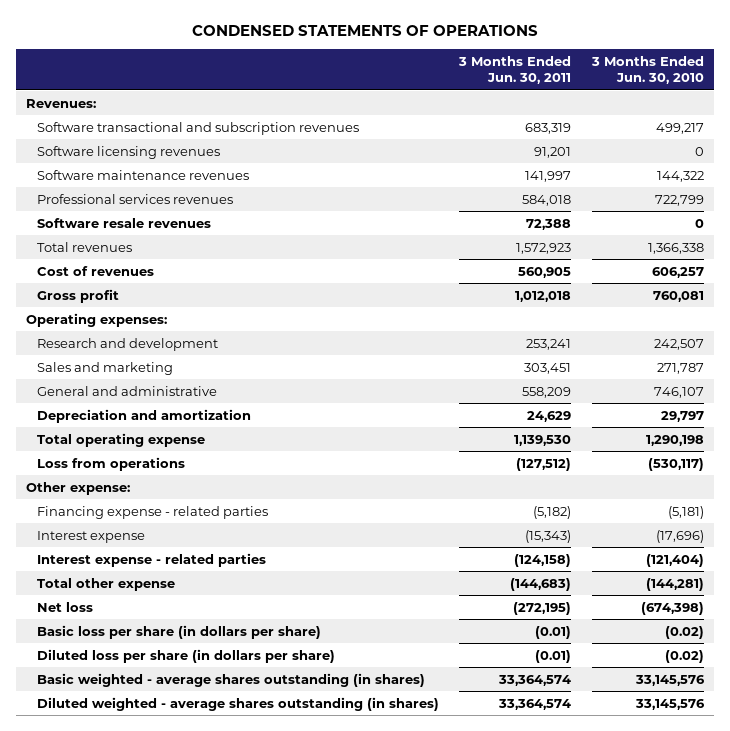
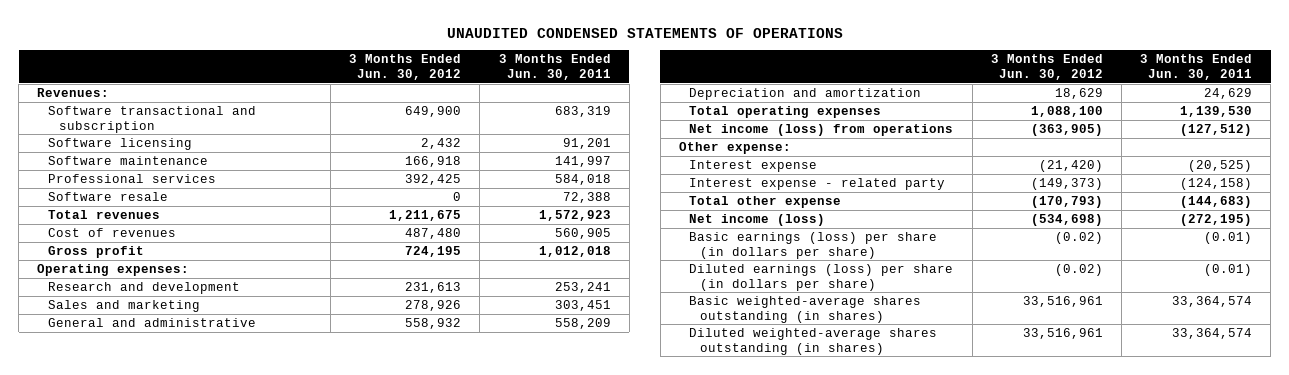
- CONDENSED STATEMENTS OF OPERATIONS
+ UNAUDITED CONDENSED STATEMENTS OF OPERATIONS
- | 3 Months Ended Jun. 30, 2011 | 3 Months Ended Jun. 30, 2010
+ | 3 Months Ended Jun. 30, 2012 | 3 Months Ended Jun. 30, 2011
- Software transactional and subscription revenues | 683,319 | 499,217
- Software licensing revenues | 91,201 | 0
- Software maintenance revenues | 141,997 | 144,322
- Professional services revenues | 584,018 | 722,799
- Software resale revenues | 72,388 | 0
+ Software transactional and subscription | 649,900 | 683,319
+ Software licensing | 2,432 | 91,201
+ Software maintenance | 166,918 | 141,997
+ Professional services | 392,425 | 584,018
+ Software resale | 0 | 72,388
- Total operating expense | 1,139,530 | 1,290,198
- Loss from operations | (127,512) | (530,117)
+ Total operating expenses | 1,088,100 | 1,139,530
+ Net income (loss) from operations | (363,905) | (127,512)
- Financing expense - related parties | (5,182) | (5,181)
- Interest expense | (15,343) | (17,696)
- Interest expense - related parties | (124,158) | (121,404)
+ Interest expense | (21,420) | (20,525)
+ Interest expense - related party | (149,373) | (124,158)
- Net loss | (272,195) | (674,398)
- Basic loss per share (in dollars per share) | (0.01) | (0.02)
- Diluted loss per share (in dollars per share) | (0.01) | (0.02)
- Basic weighted - average shares outstanding (in shares) | 33,364,574 | 33,145,576
- Diluted weighted - average shares outstanding (in shares) | 33,364,574 | 33,145,576
+ Net income (loss) | (534,698) | (272,195)
+ Basic earnings (loss) per share (in dollars per share) | (0.02) | (0.01)
+ Diluted earnings (loss) per share (in dollars per share) | (0.02) | (0.01)
+ Basic weighted-average shares outstanding (in shares) | 33,516,961 | 33,364,574
+ Diluted weighted-average shares outstanding (in shares) | 33,516,961 | 33,364,574

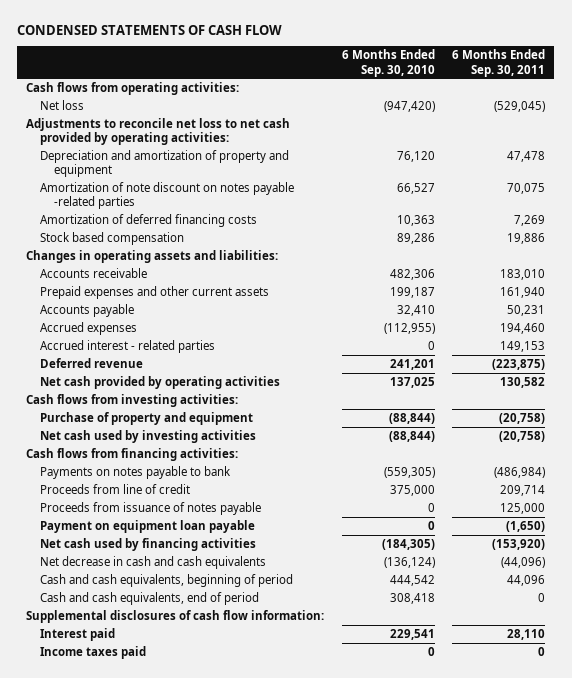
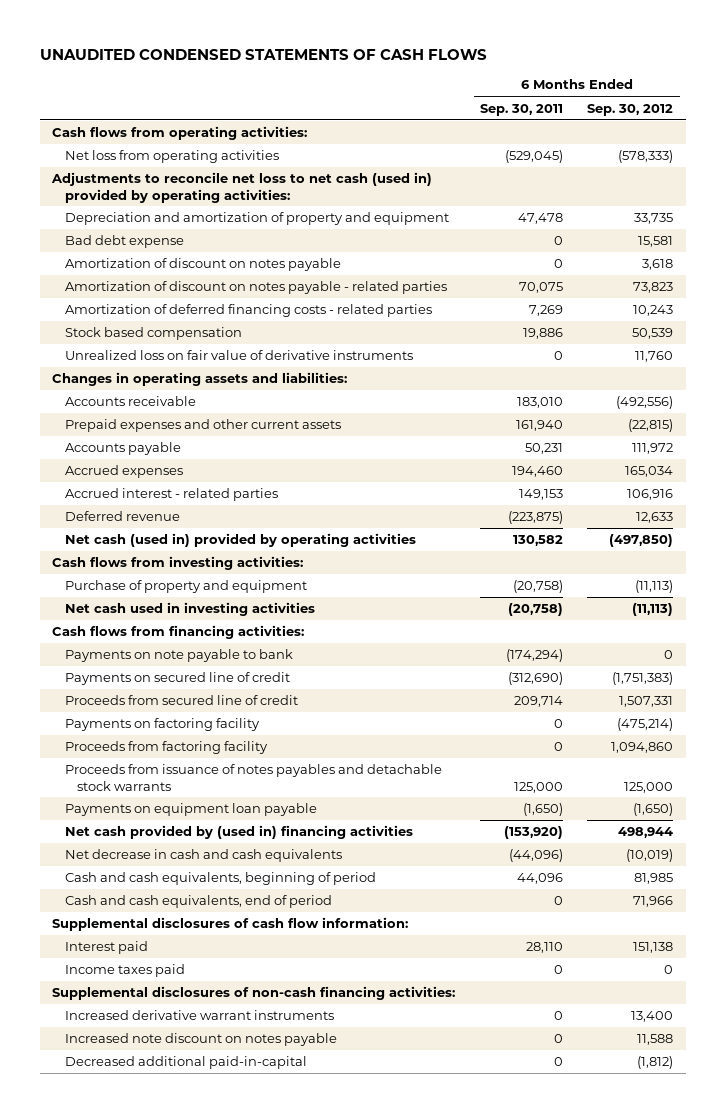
- CONDENSED STATEMENTS OF CASH FLOW
+ UNAUDITED CONDENSED STATEMENTS OF CASH FLOWS
- | 6 Months Ended Sep. 30, 2010 | 6 Months Ended Sep. 30, 2011
+ | 6 Months Ended Sep. 30, 2011 | 6 Months Ended Sep. 30, 2012
- Net loss | (947,420) | (529,045)
- Adjustments to reconcile net loss to net cash provided by operating activities:
+ Net loss from operating activities | (529,045) | (578,333)
+ Adjustments to reconcile net loss to net cash (used in) provided by operating activities:
- Amortization of note discount on notes payable -related parties | 66,527 | 70,075
- Amortization of deferred financing costs | 10,363 | 7,269
+ Bad debt expense | 0 | 15,581
+ Amortization of discount on notes payable | 0 | 3,618
+ Amortization of discount on notes payable - related parties | 70,075 | 73,823
+ Amortization of deferred financing costs - related parties | 7,269 | 10,243
+ Unrealized loss on fair value of derivative instruments | 0 | 11,760
- Net cash provided by operating activities | 137,025 | 130,582
+ Net cash (used in) provided by operating activities | 130,582 | (497,850)
- Net cash used by investing activities | (88,844) | (20,758)
+ Net cash used in investing activities | (20,758) | (11,113)
- Payments on notes payable to bank | (559,305) | (486,984)
- Proceeds from line of credit | 375,000 | 209,714
- Proceeds from issuance of notes payable | 0 | 125,000
- Payment on equipment loan payable | 0 | (1,650)
- Net cash used by financing activities | (184,305) | (153,920)
+ Payments on note payable to bank | (174,294) | 0
+ Payments on secured line of credit | (312,690) | (1,751,383)
+ Proceeds from secured line of credit | 209,714 | 1,507,331
+ Payments on factoring facility | 0 | (475,214)
+ Proceeds from factoring facility | 0 | 1,094,860
+ Proceeds from issuance of notes payables and detachable stock warrants | 125,000 | 125,000
+ Payments on equipment loan payable | (1,650) | (1,650)
+ Net cash provided by (used in) financing activities | (153,920) | 498,944
+ Supplemental disclosures of non-cash financing activities:
+ Increased derivative warrant instruments | 0 | 13,400
+ Increased note discount on notes payable | 0 | 11,588
+ Decreased additional paid-in-capital | 0 | (1,812)

